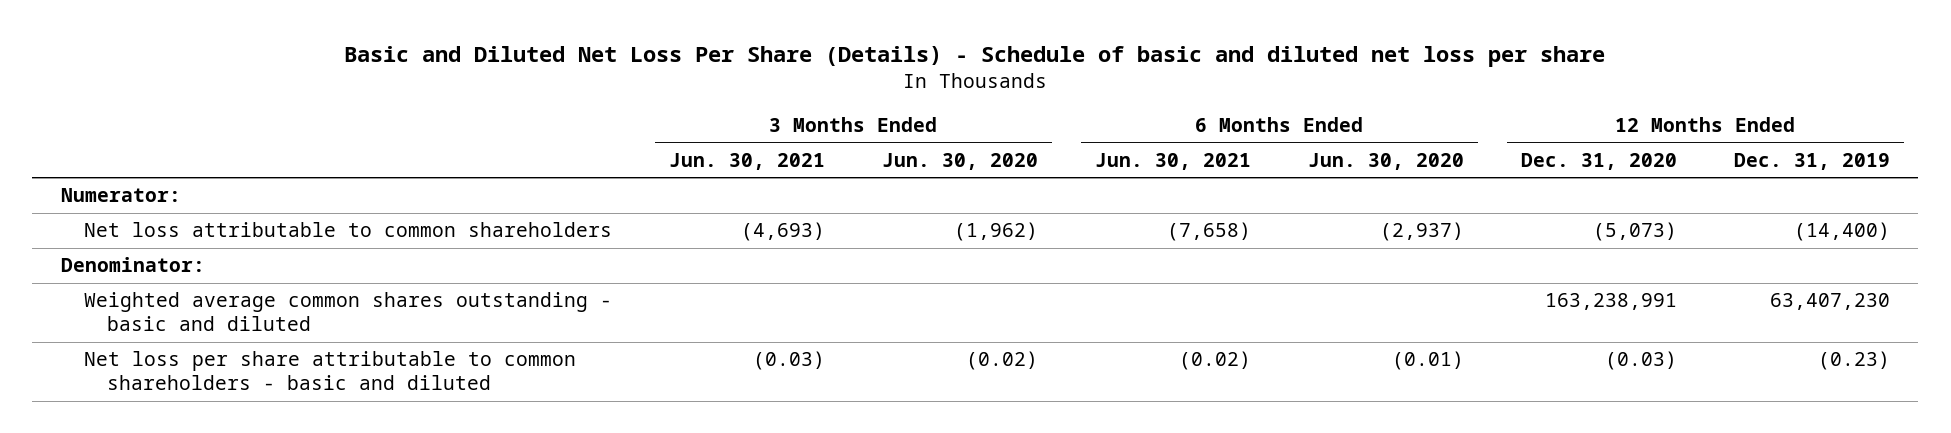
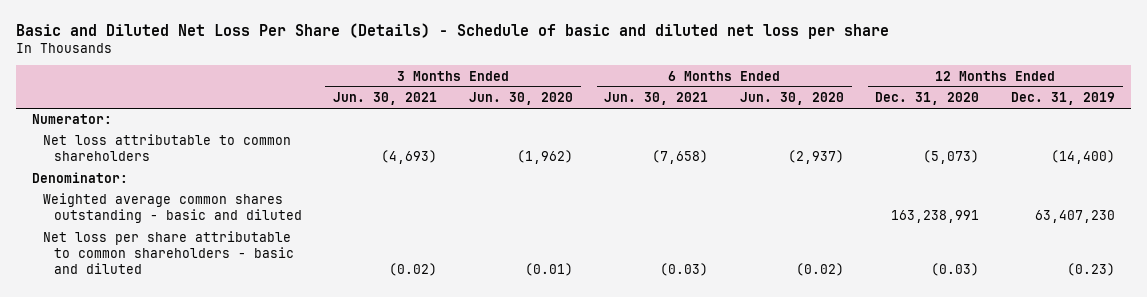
- Net loss per share attributable to common shareholders - basic and diluted | (0.03) | (0.02) | (0.02) | (0.01) | (0.03) | (0.23)
+ Net loss per share attributable to common shareholders - basic and diluted | (0.02) | (0.01) | (0.03) | (0.02) | (0.03) | (0.23)

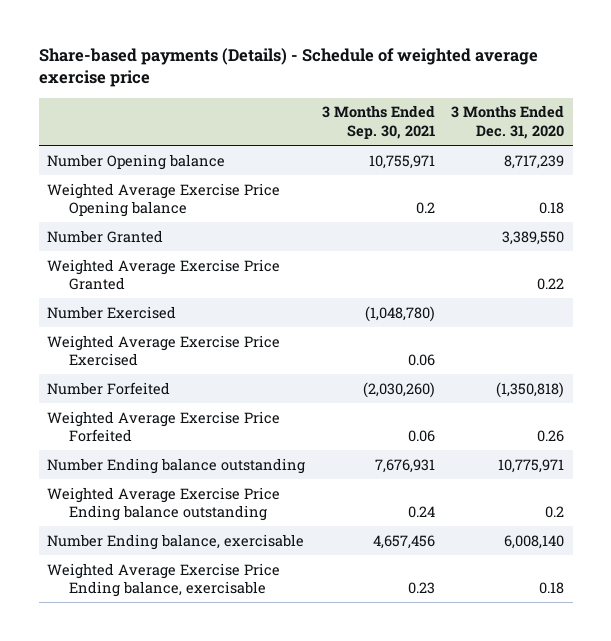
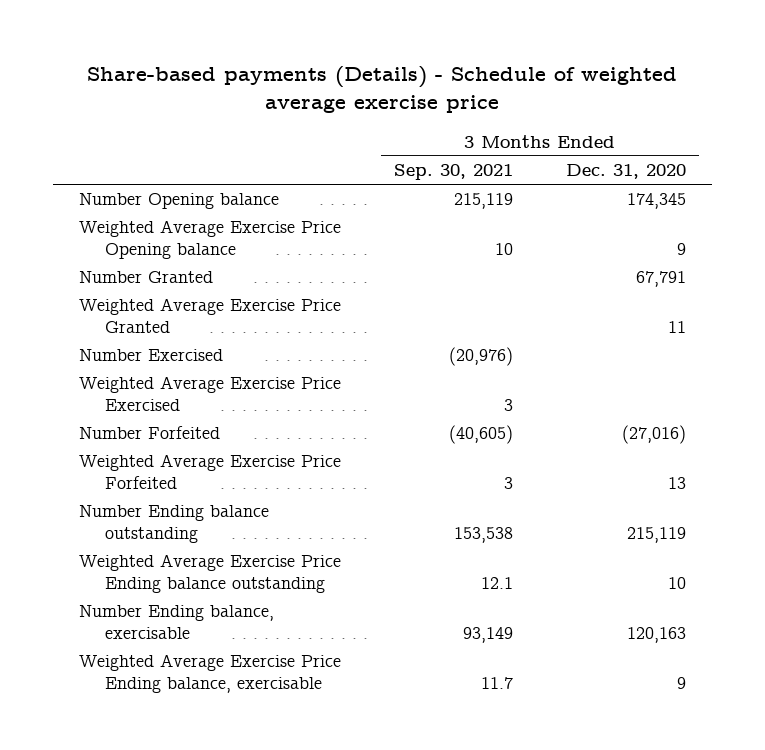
- Number Opening balance | 10,755,971 | 8,717,239
- Weighted Average Exercise Price Opening balance | 0.2 | 0.18
- Number Granted | | 3,389,550
- Weighted Average Exercise Price Granted | | 0.22
- Number Exercised | (1,048,780) |
- Weighted Average Exercise Price Exercised | 0.06 |
- Number Forfeited | (2,030,260) | (1,350,818)
- Weighted Average Exercise Price Forfeited | 0.06 | 0.26
- Number Ending balance outstanding | 7,676,931 | 10,775,971
- Weighted Average Exercise Price Ending balance outstanding | 0.24 | 0.2
- Number Ending balance, exercisable | 4,657,456 | 6,008,140
- Weighted Average Exercise Price Ending balance, exercisable | 0.23 | 0.18
+ Number Opening balance | 215,119 | 174,345
+ Weighted Average Exercise Price Opening balance | 10 | 9
+ Number Granted | | 67,791
+ Weighted Average Exercise Price Granted | | 11
+ Number Exercised | (20,976) |
+ Weighted Average Exercise Price Exercised | 3 |
+ Number Forfeited | (40,605) | (27,016)
+ Weighted Average Exercise Price Forfeited | 3 | 13
+ Number Ending balance outstanding | 153,538 | 215,119
+ Weighted Average Exercise Price Ending balance outstanding | 12.1 | 10
+ Number Ending balance, exercisable | 93,149 | 120,163
+ Weighted Average Exercise Price Ending balance, exercisable | 11.7 | 9

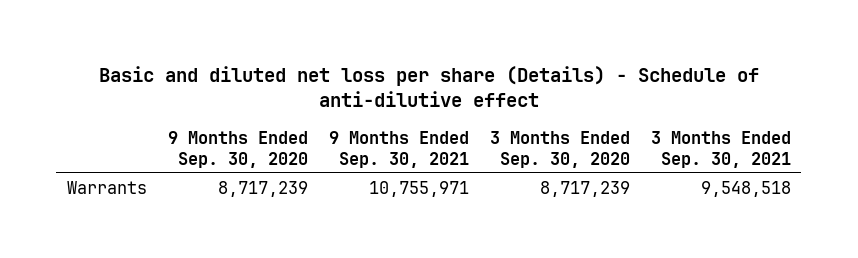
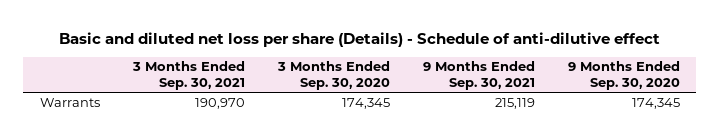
- | 9 Months Ended Sep. 30, 2020 | 9 Months Ended Sep. 30, 2021 | 3 Months Ended Sep. 30, 2020 | 3 Months Ended Sep. 30, 2021
+ | 3 Months Ended Sep. 30, 2021 | 3 Months Ended Sep. 30, 2020 | 9 Months Ended Sep. 30, 2021 | 9 Months Ended Sep. 30, 2020
- Warrants | 8,717,239 | 10,755,971 | 8,717,239 | 9,548,518
+ Warrants | 190,970 | 174,345 | 215,119 | 174,345

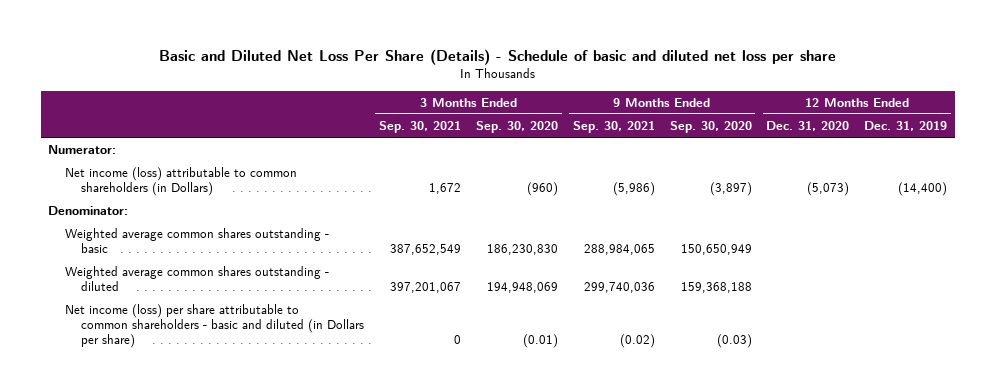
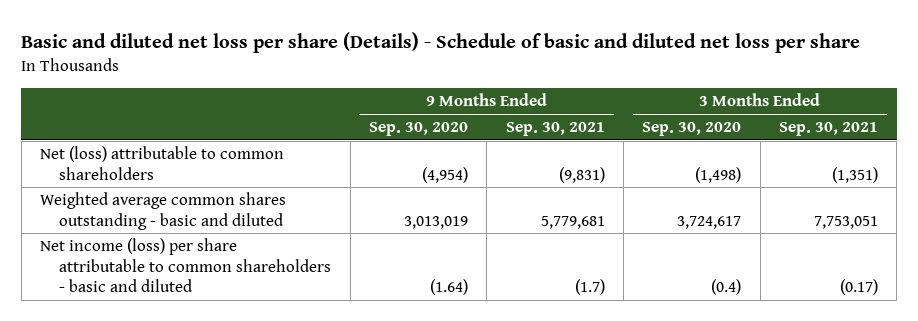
- Basic and Diluted Net Loss Per Share (Details) - Schedule of basic and diluted net loss per share
+ Basic and diluted net loss per share (Details) - Schedule of basic and diluted net loss per share
- | 3 Months Ended Sep. 30, 2021 | 3 Months Ended Sep. 30, 2020 | 9 Months Ended Sep. 30, 2021 | 9 Months Ended Sep. 30, 2020 | 12 Months Ended Dec. 31, 2020 | 12 Months Ended Dec. 31, 2019
+ | 9 Months Ended Sep. 30, 2020 | 9 Months Ended Sep. 30, 2021 | 3 Months Ended Sep. 30, 2020 | 3 Months Ended Sep. 30, 2021
- Numerator:
- Net income (loss) attributable to common shareholders (in Dollars) | 1,672 | (960) | (5,986) | (3,897) | (5,073) | (14,400)
- Denominator:
- Weighted average common shares outstanding - basic | 387,652,549 | 186,230,830 | 288,984,065 | 150,650,949 | |
- Weighted average common shares outstanding - diluted | 397,201,067 | 194,948,069 | 299,740,036 | 159,368,188 | |
- Net income (loss) per share attributable to common shareholders - basic and diluted (in Dollars per share) | 0 | (0.01) | (0.02) | (0.03) | |
+ Net (loss) attributable to common shareholders | (4,954) | (9,831) | (1,498) | (1,351)
+ Weighted average common shares outstanding - basic and diluted | 3,013,019 | 5,779,681 | 3,724,617 | 7,753,051
+ Net income (loss) per share attributable to common shareholders - basic and diluted | (1.64) | (1.7) | (0.4) | (0.17)

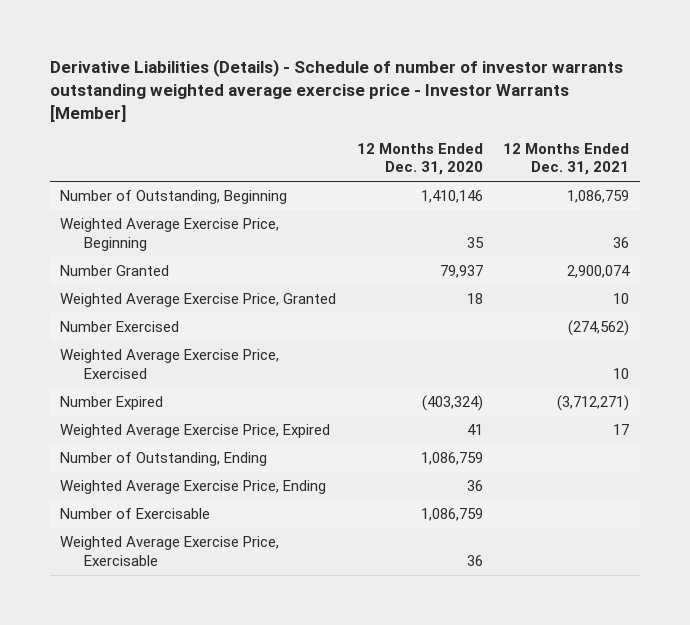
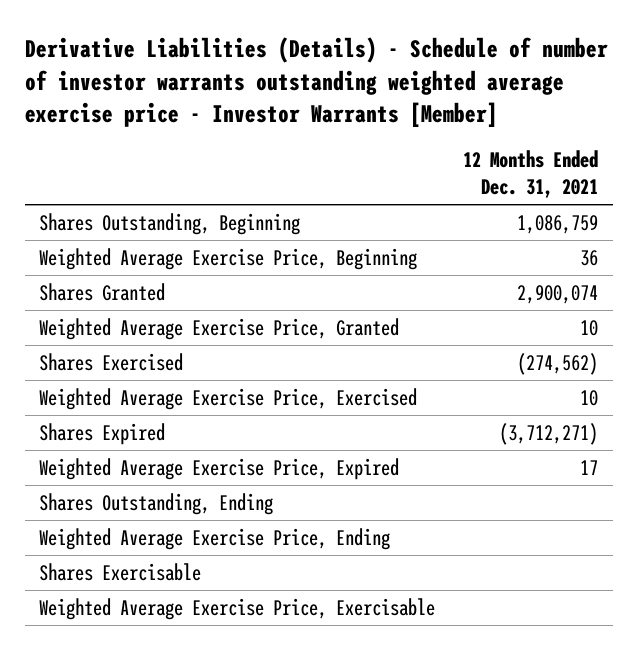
- | 12 Months Ended Dec. 31, 2020 | 12 Months Ended Dec. 31, 2021
+ | 12 Months Ended Dec. 31, 2021
- Number of Outstanding, Beginning | 1,410,146 | 1,086,759
+ Shares Outstanding, Beginning | 1,086,759
- Number Granted | 79,937 | 2,900,074
+ Shares Granted | 2,900,074
- Number Exercised | | (274,562)
+ Shares Exercised | (274,562)
- Number Expired | (403,324) | (3,712,271)
+ Shares Expired | (3,712,271)
- Number of Outstanding, Ending | 1,086,759 |
+ Shares Outstanding, Ending
- Number of Exercisable | 1,086,759 |
+ Shares Exercisable

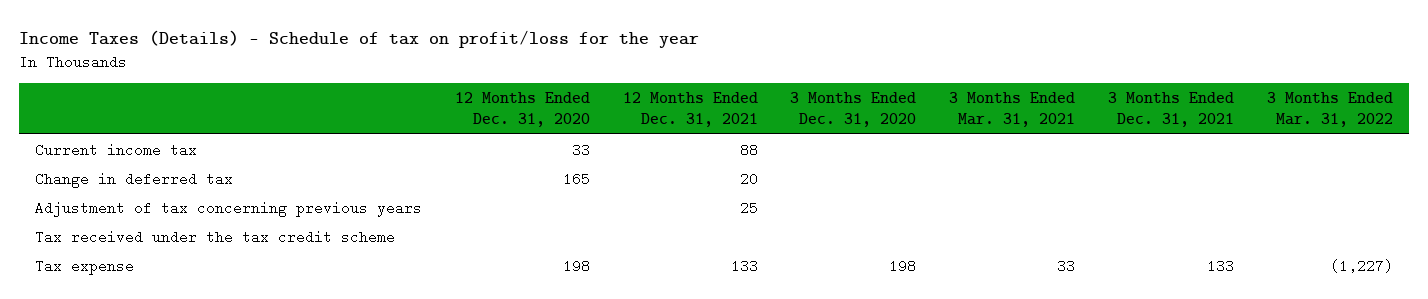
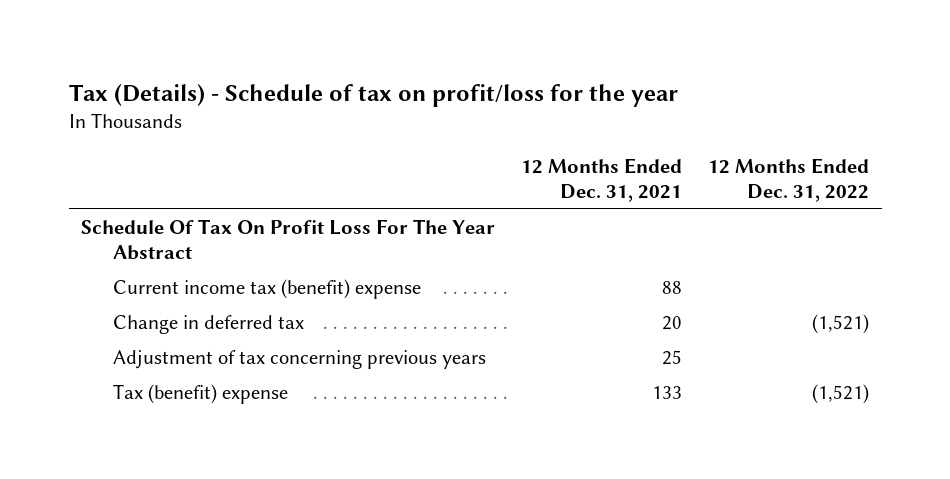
- Income Taxes (Details) - Schedule of tax on profit/loss for the year
+ Tax (Details) - Schedule of tax on profit/loss for the year
- | 12 Months Ended Dec. 31, 2020 | 12 Months Ended Dec. 31, 2021 | 3 Months Ended Dec. 31, 2020 | 3 Months Ended Mar. 31, 2021 | 3 Months Ended Dec. 31, 2021 | 3 Months Ended Mar. 31, 2022
+ | 12 Months Ended Dec. 31, 2021 | 12 Months Ended Dec. 31, 2022
- Current income tax | 33 | 88 | | | |
+ Schedule Of Tax On Profit Loss For The Year Abstract
+ Current income tax (benefit) expense | 88 |
- Tax received under the tax credit scheme
- Tax expense | 198 | 133 | 198 | 33 | 133 | (1,227)
+ Tax (benefit) expense | 133 | (1,521)

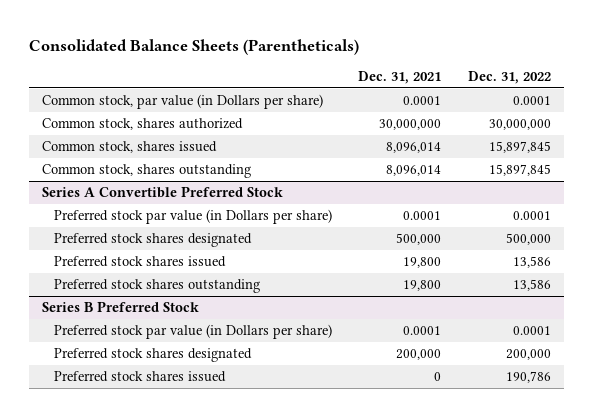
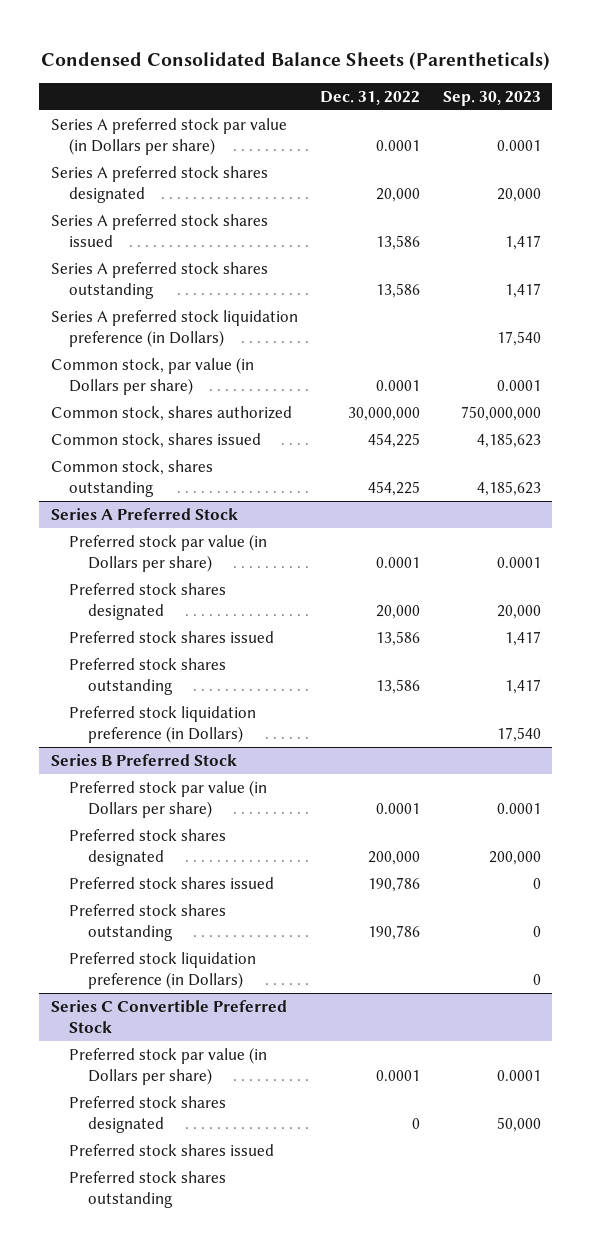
- Consolidated Balance Sheets (Parentheticals)
+ Condensed Consolidated Balance Sheets (Parentheticals)
- | Dec. 31, 2021 | Dec. 31, 2022
+ | Dec. 31, 2022 | Sep. 30, 2023
+ Series A preferred stock par value (in Dollars per share) | 0.0001 | 0.0001
+ Series A preferred stock shares designated | 20,000 | 20,000
+ Series A preferred stock shares issued | 13,586 | 1,417
+ Series A preferred stock shares outstanding | 13,586 | 1,417
+ Series A preferred stock liquidation preference (in Dollars) | | 17,540
- Common stock, shares issued | 8,096,014 | 15,897,845
- Common stock, shares outstanding | 8,096,014 | 15,897,845
- Series A Convertible Preferred Stock
+ Common stock, shares issued | 454,225 | 4,185,623
+ Common stock, shares outstanding | 454,225 | 4,185,623
+ Series A Preferred Stock
- Preferred stock shares designated | 500,000 | 500,000
+ Preferred stock shares designated | 20,000 | 20,000
+ Preferred stock liquidation preference (in Dollars) | | 17,540
@ Series B Preferred Stock
+ Preferred stock shares outstanding | 190,786 | 0
+ Preferred stock liquidation preference (in Dollars) | | 0
+ Series C Convertible Preferred Stock
+ Preferred stock par value (in Dollars per share) | 0.0001 | 0.0001
+ Preferred stock shares designated | 0 | 50,000
+ Preferred stock shares issued
+ Preferred stock shares outstanding

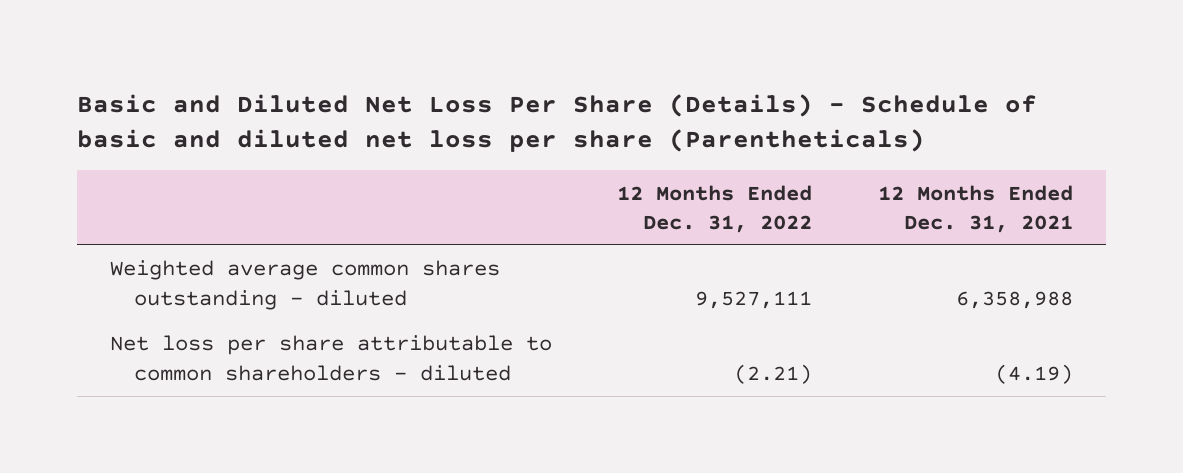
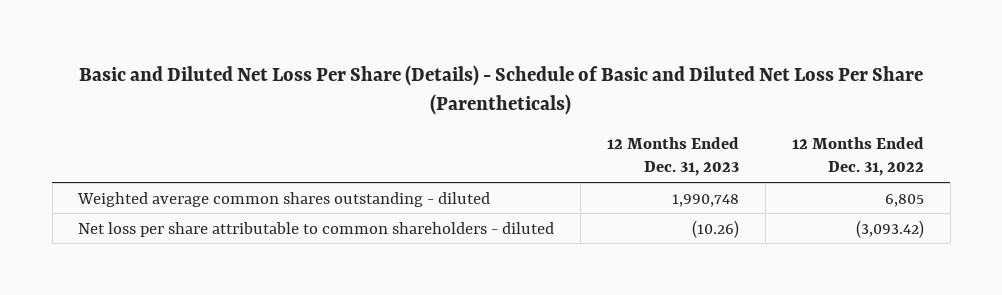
- Basic and Diluted Net Loss Per Share (Details) - Schedule of basic and diluted net loss per share (Parentheticals)
+ Basic and Diluted Net Loss Per Share (Details) - Schedule of Basic and Diluted Net Loss Per Share (Parentheticals)
- | 12 Months Ended Dec. 31, 2022 | 12 Months Ended Dec. 31, 2021
+ | 12 Months Ended Dec. 31, 2023 | 12 Months Ended Dec. 31, 2022
- Weighted average common shares outstanding - diluted | 9,527,111 | 6,358,988
- Net loss per share attributable to common shareholders - diluted | (2.21) | (4.19)
+ Weighted average common shares outstanding - diluted | 1,990,748 | 6,805
+ Net loss per share attributable to common shareholders - diluted | (10.26) | (3,093.42)

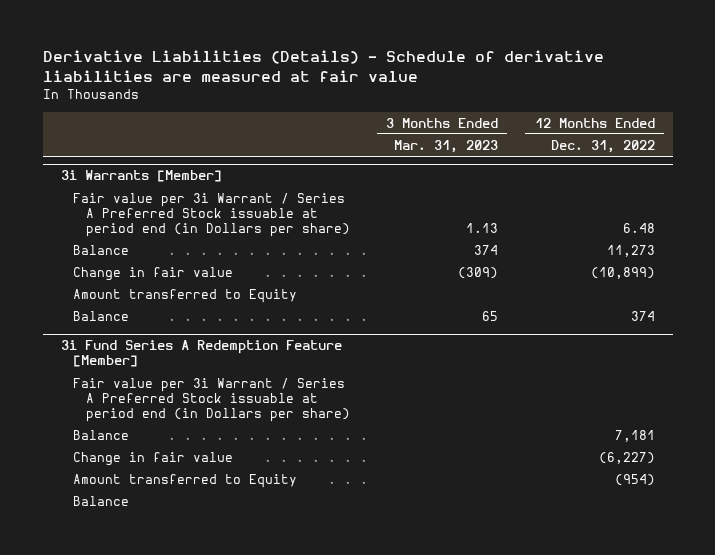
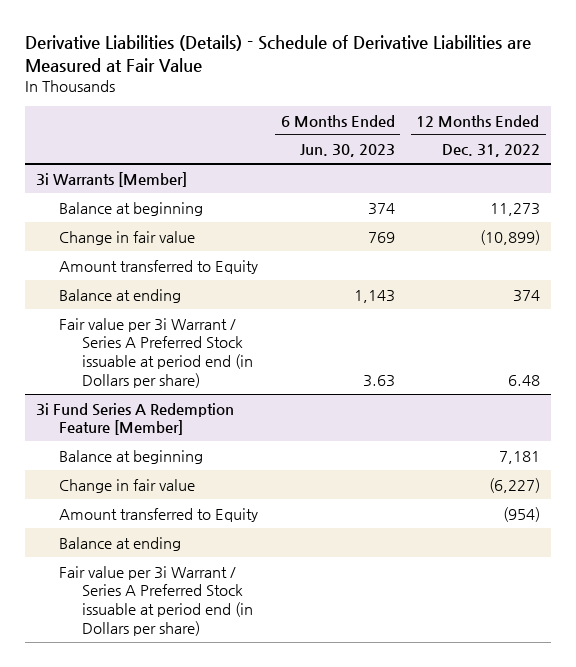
- Derivative Liabilities (Details) - Schedule of derivative liabilities are measured at fair value
+ Derivative Liabilities (Details) - Schedule of Derivative Liabilities are Measured at Fair Value
- | 3 Months Ended Mar. 31, 2023 | 12 Months Ended Dec. 31, 2022
+ | 6 Months Ended Jun. 30, 2023 | 12 Months Ended Dec. 31, 2022
@ 3i Warrants [Member]
- Balance | 374 | 11,273
+ Balance at beginning | 374 | 11,273
- Balance | 65 | 374
+ Balance at ending | 1,143 | 374
moved down: Fair value per 3i Warrant / Series A Preferred Stock issuable at period end (in Dollars per share) | 3.63 | 6.48
@ 3i Fund Series A Redemption Feature [Member]
- Balance | | 7,181
+ Balance at beginning | | 7,181
- Balance
+ Balance at ending
moved down: Fair value per 3i Warrant / Series A Preferred Stock issuable at period end (in Dollars per share)

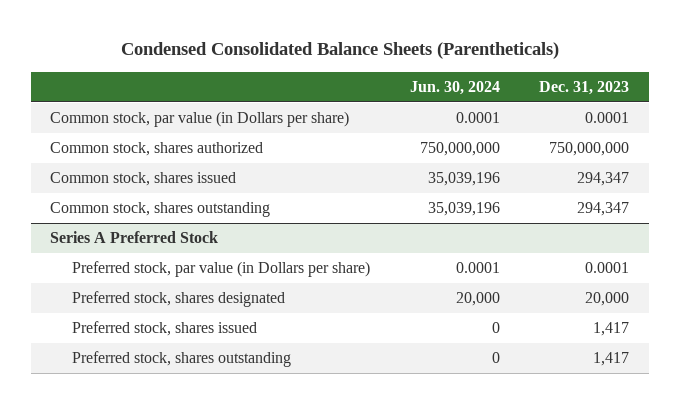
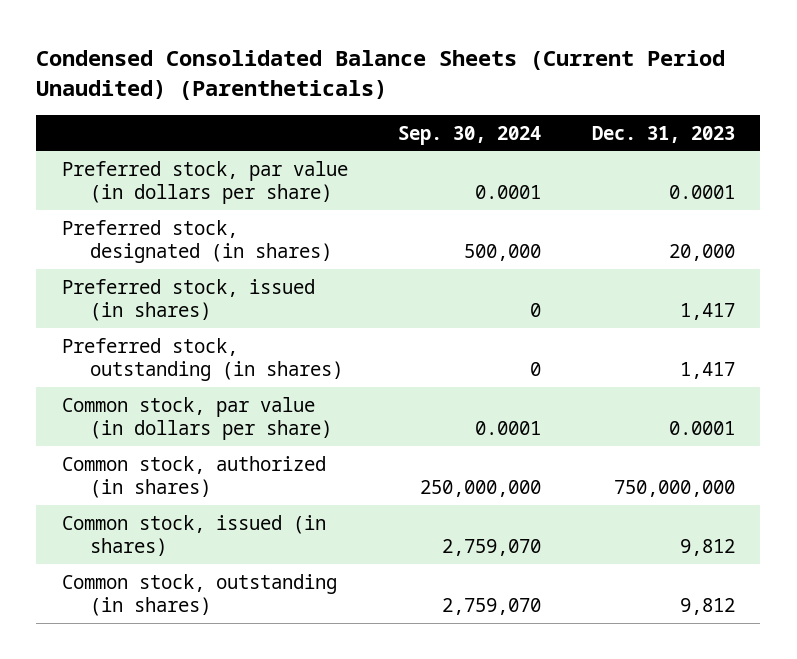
- Condensed Consolidated Balance Sheets (Parentheticals)
+ Condensed Consolidated Balance Sheets (Current Period Unaudited) (Parentheticals)
- | Jun. 30, 2024 | Dec. 31, 2023
+ | Sep. 30, 2024 | Dec. 31, 2023
- Common stock, par value (in Dollars per share) | 0.0001 | 0.0001
- Common stock, shares authorized | 750,000,000 | 750,000,000
- Common stock, shares issued | 35,039,196 | 294,347
- Common stock, shares outstanding | 35,039,196 | 294,347
- Series A Preferred Stock
- Preferred stock, par value (in Dollars per share) | 0.0001 | 0.0001
- Preferred stock, shares designated | 20,000 | 20,000
- Preferred stock, shares issued | 0 | 1,417
- Preferred stock, shares outstanding | 0 | 1,417
+ Preferred stock, par value (in dollars per share) | 0.0001 | 0.0001
+ Preferred stock, designated (in shares) | 500,000 | 20,000
+ Preferred stock, issued (in shares) | 0 | 1,417
+ Preferred stock, outstanding (in shares) | 0 | 1,417
+ Common stock, par value (in dollars per share) | 0.0001 | 0.0001
+ Common stock, authorized (in shares) | 250,000,000 | 750,000,000
+ Common stock, issued (in shares) | 2,759,070 | 9,812
+ Common stock, outstanding (in shares) | 2,759,070 | 9,812

